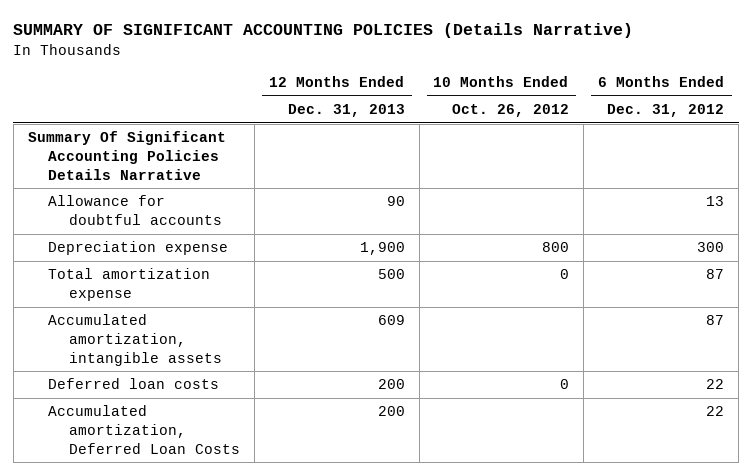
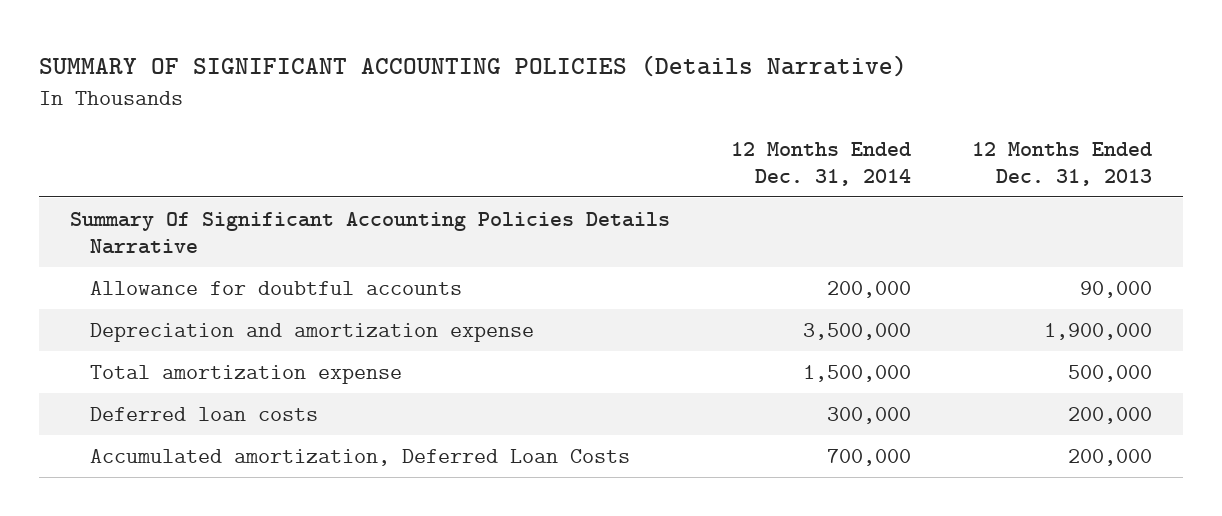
- | 12 Months Ended Dec. 31, 2013 | 10 Months Ended Oct. 26, 2012 | 6 Months Ended Dec. 31, 2012
+ | 12 Months Ended Dec. 31, 2014 | 12 Months Ended Dec. 31, 2013
- Allowance for doubtful accounts | 90 | | 13
- Depreciation expense | 1,900 | 800 | 300
- Total amortization expense | 500 | 0 | 87
- Accumulated amortization, intangible assets | 609 | | 87
- Deferred loan costs | 200 | 0 | 22
- Accumulated amortization, Deferred Loan Costs | 200 | | 22
+ Allowance for doubtful accounts | 200,000 | 90,000
+ Depreciation and amortization expense | 3,500,000 | 1,900,000
+ Total amortization expense | 1,500,000 | 500,000
+ Deferred loan costs | 300,000 | 200,000
+ Accumulated amortization, Deferred Loan Costs | 700,000 | 200,000

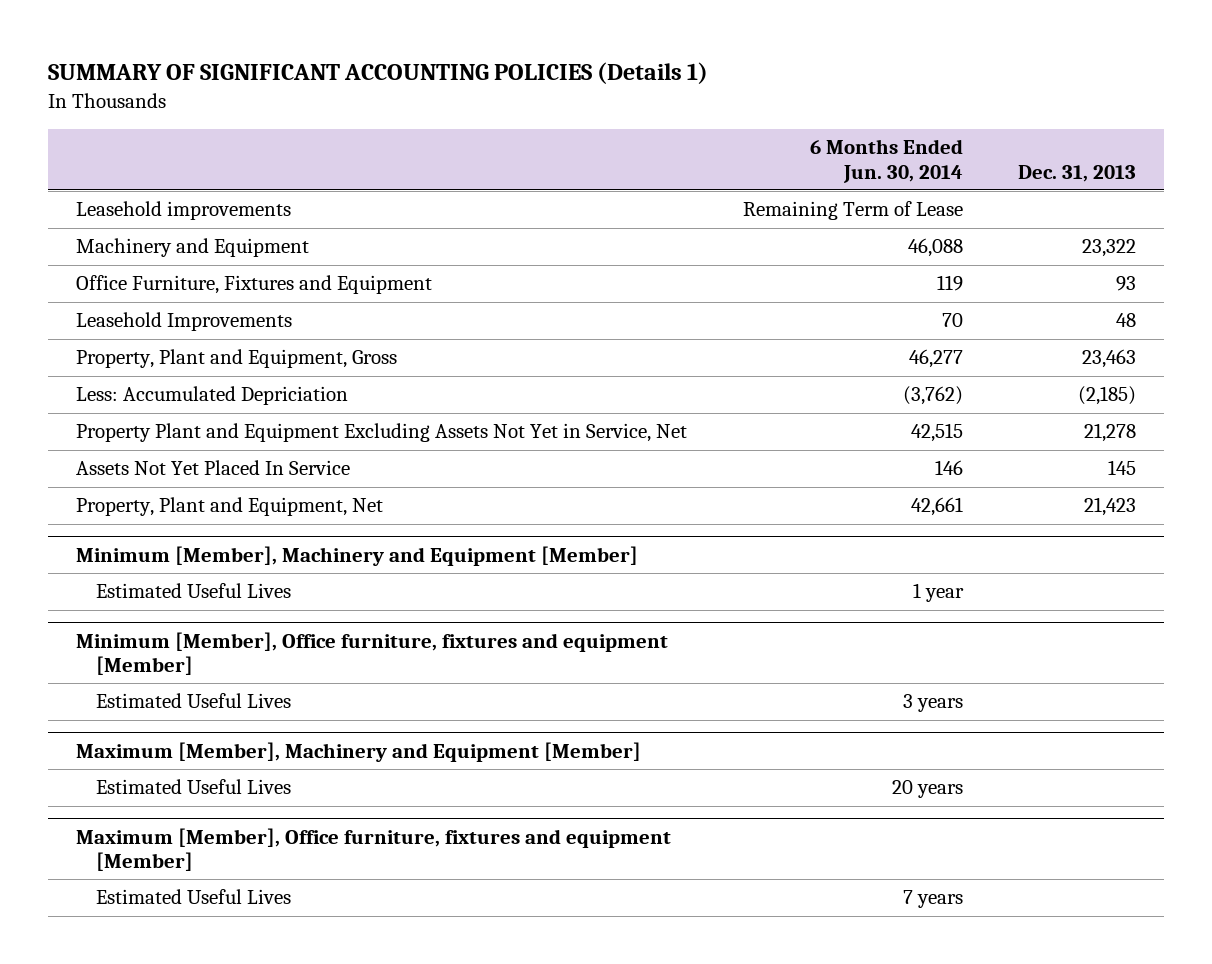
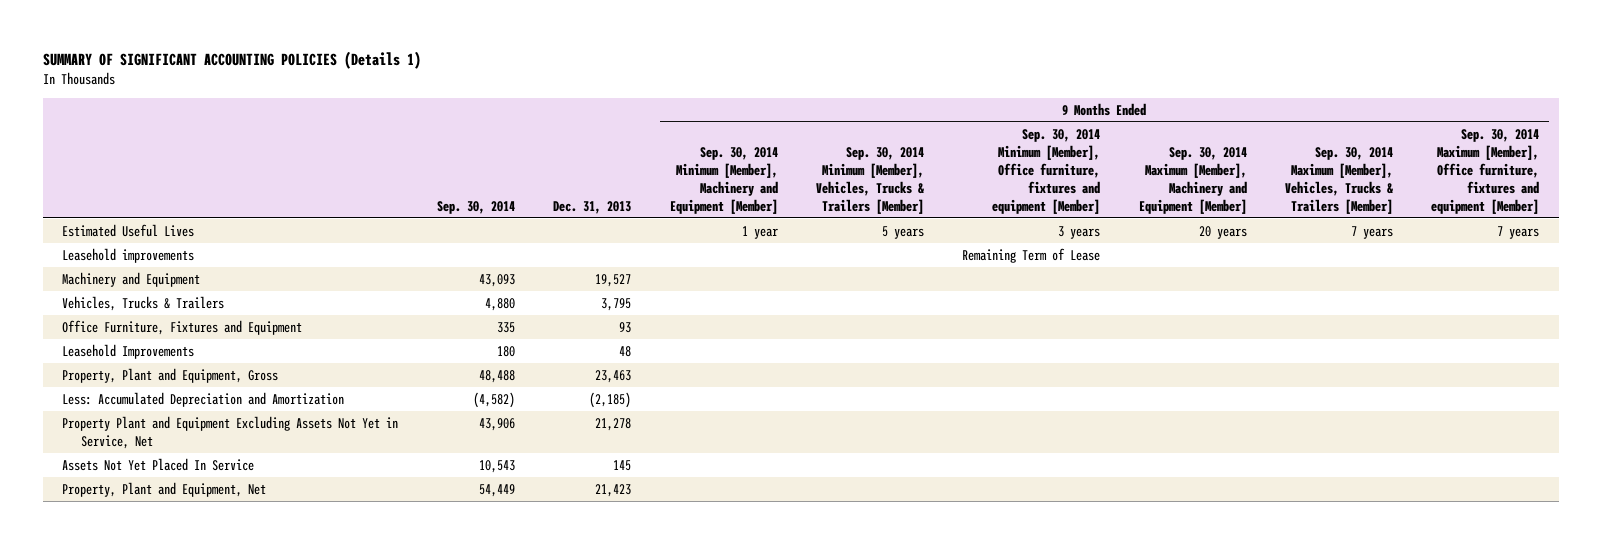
- | 6 Months Ended Jun. 30, 2014 | Dec. 31, 2013
+ | Sep. 30, 2014 | Dec. 31, 2013 | 9 Months Ended Sep. 30, 2014 Minimum [Member], Machinery and Equipment [Member] | 9 Months Ended Sep. 30, 2014 Minimum [Member], Vehicles, Trucks & Trailers [Member] | 9 Months Ended Sep. 30, 2014 Minimum [Member], Office furniture, fixtures and equipment [Member] | 9 Months Ended Sep. 30, 2014 Maximum [Member], Machinery and Equipment [Member] | 9 Months Ended Sep. 30, 2014 Maximum [Member], Vehicles, Trucks & Trailers [Member] | 9 Months Ended Sep. 30, 2014 Maximum [Member], Office furniture, fixtures and equipment [Member]
+ Estimated Useful Lives | | | 1 year | 5 years | 3 years | 20 years | 7 years | 7 years
- Machinery and Equipment | 46,088 | 23,322
+ Machinery and Equipment | 43,093 | 19,527 | | | | | |
+ Vehicles, Trucks & Trailers | 4,880 | 3,795 | | | | | |
- Less: Accumulated Depriciation | (3,762) | (2,185)
+ Less: Accumulated Depreciation and Amortization | (4,582) | (2,185) | | | | | |
- Minimum [Member], Machinery and Equipment [Member]
- Estimated Useful Lives | 1 year |
- Minimum [Member], Office furniture, fixtures and equipment [Member]
- Estimated Useful Lives | 3 years |
- Maximum [Member], Machinery and Equipment [Member]
- Estimated Useful Lives | 20 years |
- Maximum [Member], Office furniture, fixtures and equipment [Member]
- Estimated Useful Lives | 7 years |

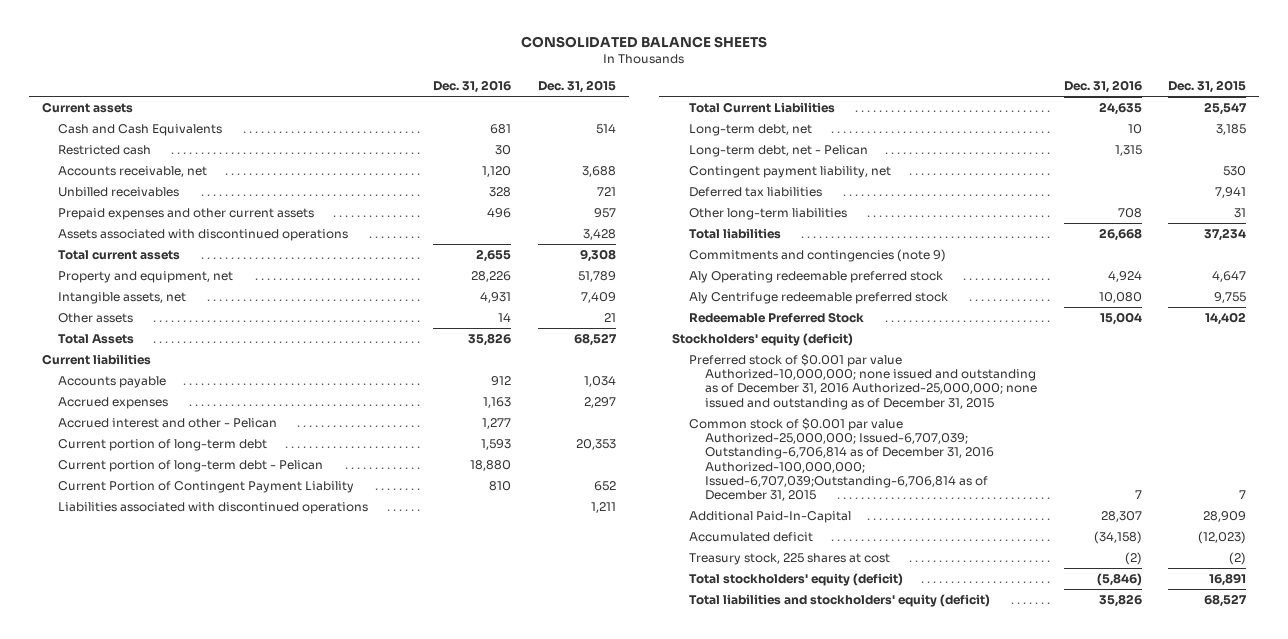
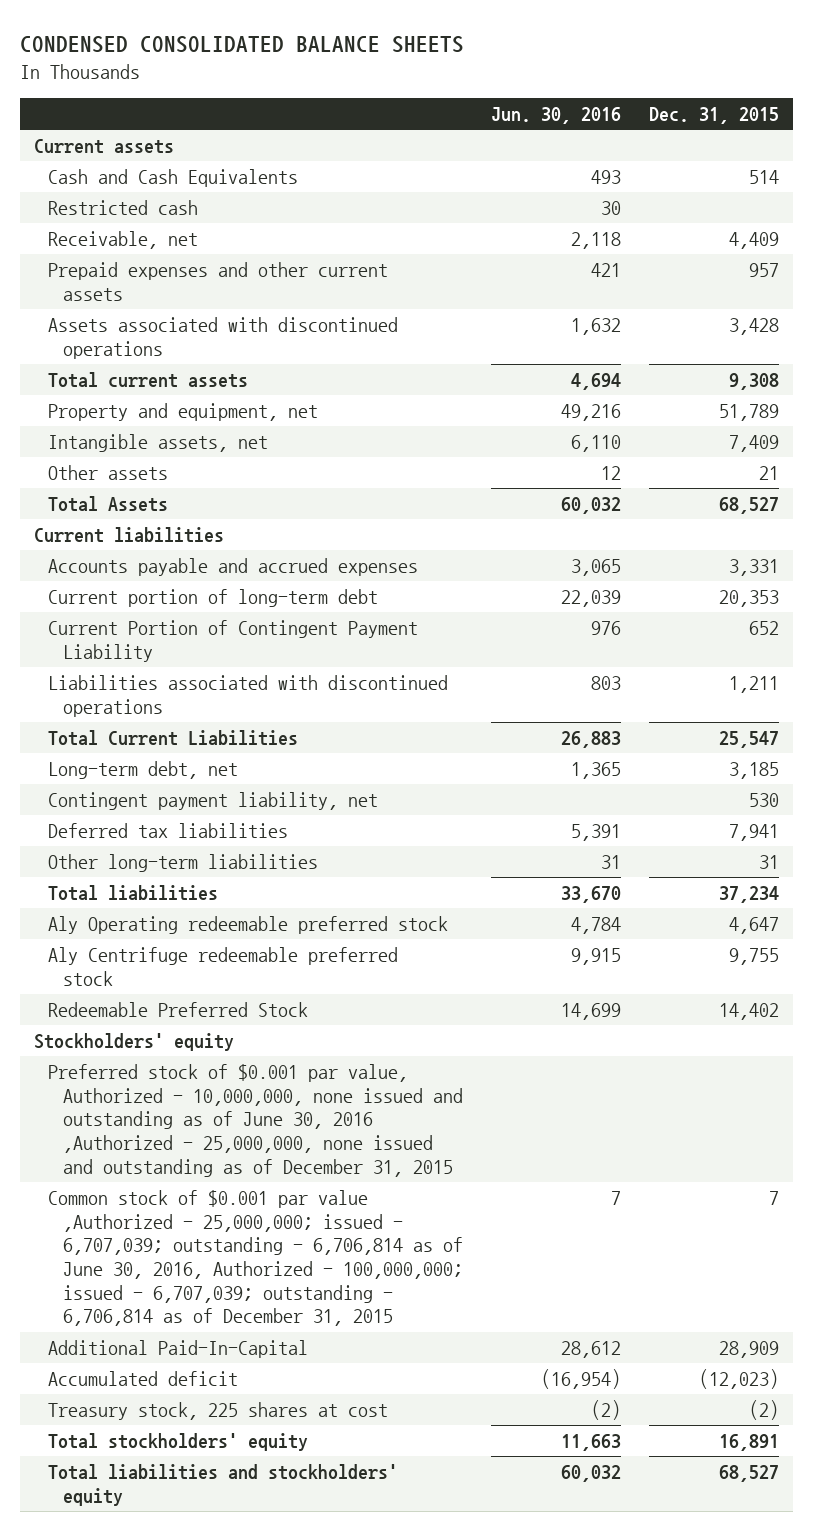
- CONSOLIDATED BALANCE SHEETS
+ CONDENSED CONSOLIDATED BALANCE SHEETS
- | Dec. 31, 2016 | Dec. 31, 2015
+ | Jun. 30, 2016 | Dec. 31, 2015
- Accounts receivable, net | 1,120 | 3,688
- Unbilled receivables | 328 | 721
+ Receivable, net | 2,118 | 4,409
- Accounts payable | 912 | 1,034
- Accrued expenses | 1,163 | 2,297
- Accrued interest and other - Pelican | 1,277 |
+ Accounts payable and accrued expenses | 3,065 | 3,331
- Current portion of long-term debt - Pelican | 18,880 |
- Long-term debt, net - Pelican | 1,315 |
- Commitments and contingencies (note 9)
- Stockholders' equity (deficit)
- Preferred stock of $0.001 par value Authorized-10,000,000; none issued and outstanding as of December 31, 2016 Authorized-25,000,000; none issued and outstanding as of December 31, 2015
- Common stock of $0.001 par value Authorized-25,000,000; Issued-6,707,039; Outstanding-6,706,814 as of December 31, 2016 Authorized-100,000,000; Issued-6,707,039;Outstanding-6,706,814 as of December 31, 2015 | 7 | 7
+ Stockholders' equity
+ Preferred stock of $0.001 par value, Authorized - 10,000,000, none issued and outstanding as of June 30, 2016 ,Authorized - 25,000,000, none issued and outstanding as of December 31, 2015
+ Common stock of $0.001 par value ,Authorized - 25,000,000; issued - 6,707,039; outstanding - 6,706,814 as of June 30, 2016, Authorized - 100,000,000; issued - 6,707,039; outstanding - 6,706,814 as of December 31, 2015 | 7 | 7
- Total stockholders' equity (deficit) | (5,846) | 16,891
- Total liabilities and stockholders' equity (deficit) | 35,826 | 68,527
+ Total stockholders' equity | 11,663 | 16,891
+ Total liabilities and stockholders' equity | 60,032 | 68,527

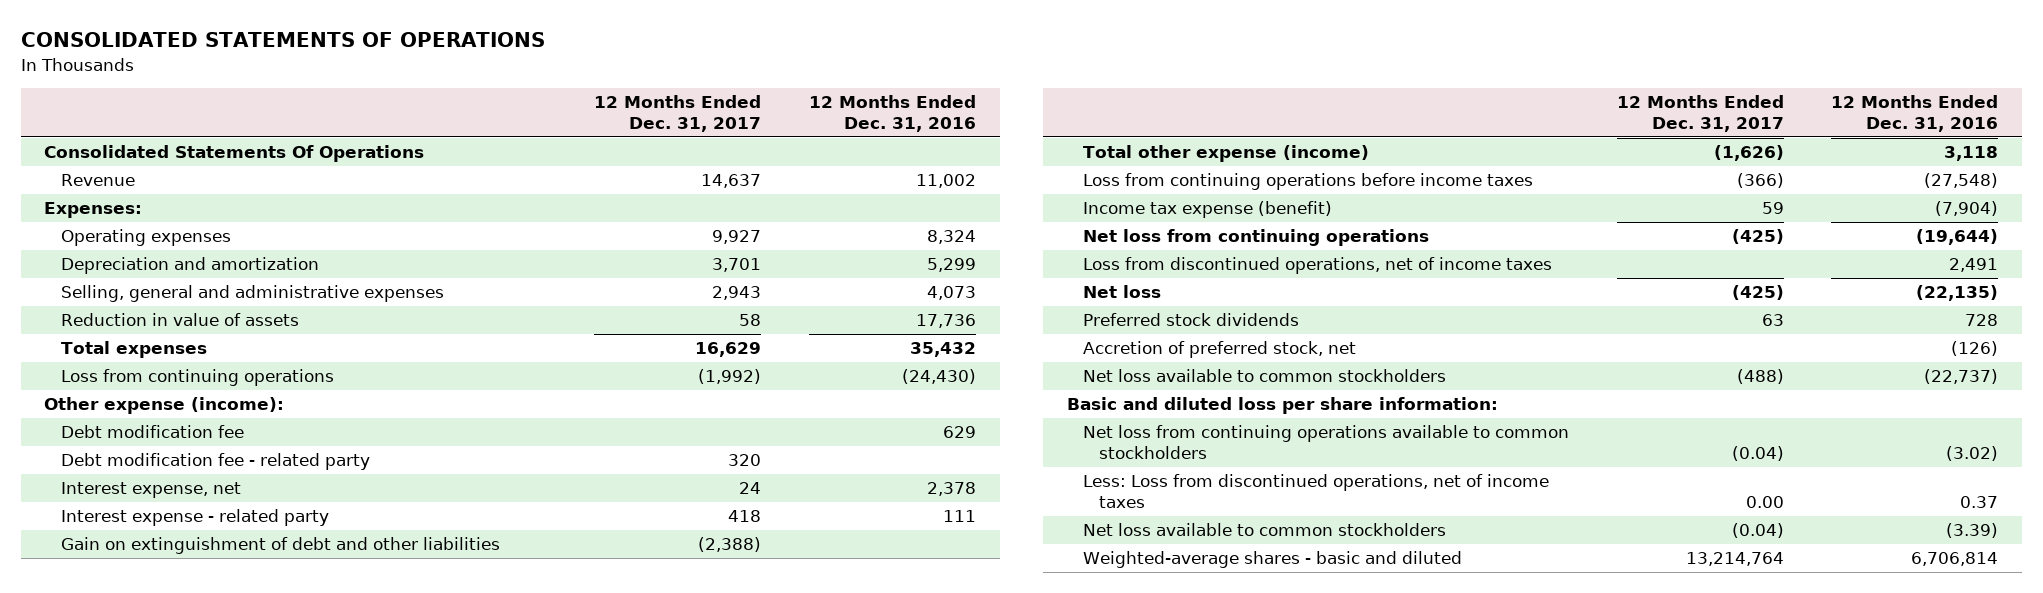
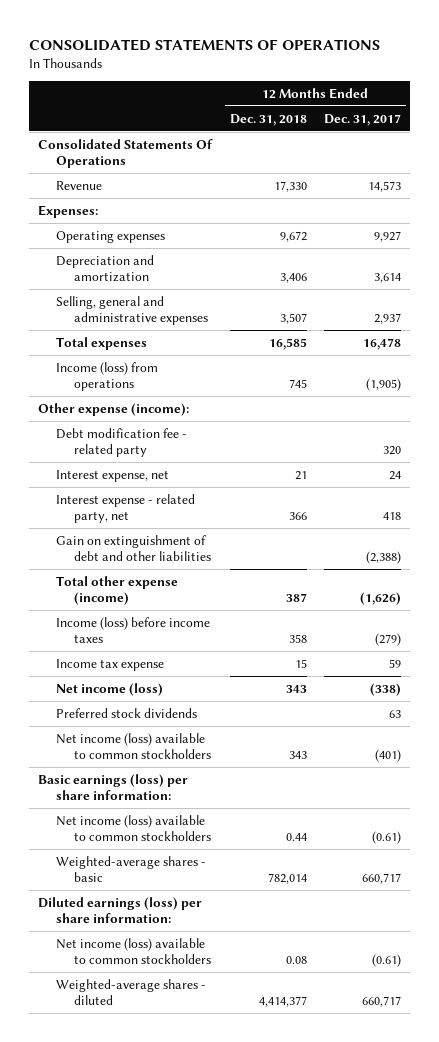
- | 12 Months Ended Dec. 31, 2017 | 12 Months Ended Dec. 31, 2016
+ | 12 Months Ended Dec. 31, 2018 | 12 Months Ended Dec. 31, 2017
- Revenue | 14,637 | 11,002
+ Revenue | 17,330 | 14,573
- Depreciation and amortization | 3,701 | 5,299
- Selling, general and administrative expenses | 2,943 | 4,073
- Reduction in value of assets | 58 | 17,736
- Total expenses | 16,629 | 35,432
- Loss from continuing operations | (1,992) | (24,430)
+ Depreciation and amortization | 3,406 | 3,614
+ Selling, general and administrative expenses | 3,507 | 2,937
+ Total expenses | 16,585 | 16,478
+ Income (loss) from operations | 745 | (1,905)
- Debt modification fee | | 629
- Interest expense - related party | 418 | 111
+ Interest expense - related party, net | 366 | 418
- Loss from continuing operations before income taxes | (366) | (27,548)
- Income tax expense (benefit) | 59 | (7,904)
- Net loss from continuing operations | (425) | (19,644)
- Loss from discontinued operations, net of income taxes | | 2,491
- Net loss | (425) | (22,135)
+ Income (loss) before income taxes | 358 | (279)
+ Income tax expense | 15 | 59
+ Net income (loss) | 343 | (338)
- Accretion of preferred stock, net | | (126)
- Net loss available to common stockholders | (488) | (22,737)
- Basic and diluted loss per share information:
- Net loss from continuing operations available to common stockholders | (0.04) | (3.02)
- Less: Loss from discontinued operations, net of income taxes | 0.00 | 0.37
- Net loss available to common stockholders | (0.04) | (3.39)
- Weighted-average shares - basic and diluted | 13,214,764 | 6,706,814
+ Net income (loss) available to common stockholders | 343 | (401)
+ Basic earnings (loss) per share information:
+ Net income (loss) available to common stockholders | 0.44 | (0.61)
+ Weighted-average shares - basic | 782,014 | 660,717
+ Diluted earnings (loss) per share information:
+ Net income (loss) available to common stockholders | 0.08 | (0.61)
+ Weighted-average shares - diluted | 4,414,377 | 660,717

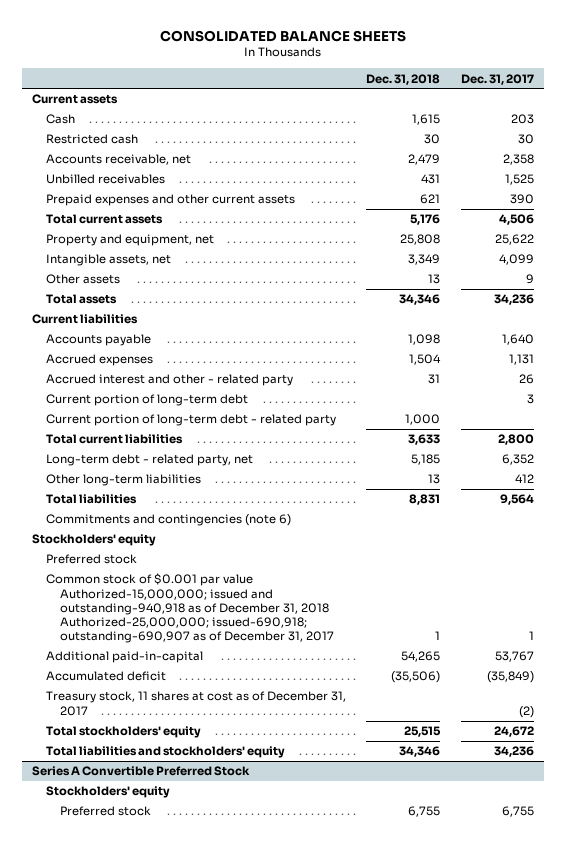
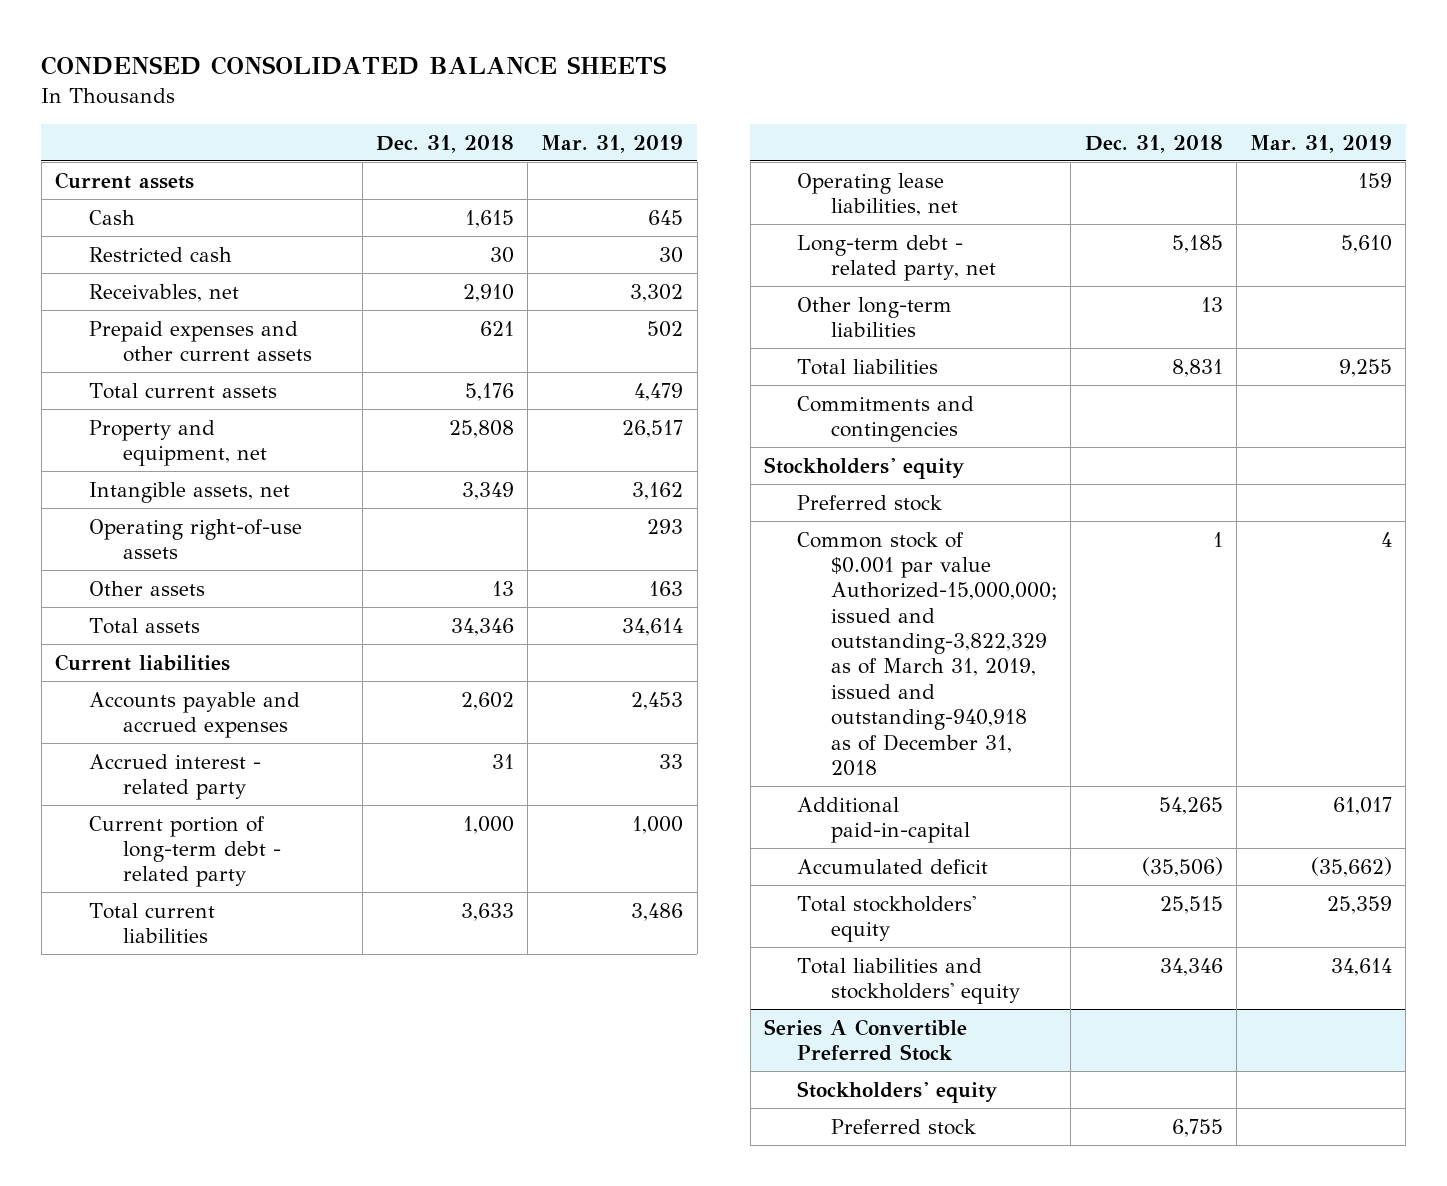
- CONSOLIDATED BALANCE SHEETS
+ CONDENSED CONSOLIDATED BALANCE SHEETS
- | Dec. 31, 2018 | Dec. 31, 2017
+ | Dec. 31, 2018 | Mar. 31, 2019
- Accounts receivable, net | 2,479 | 2,358
- Unbilled receivables | 431 | 1,525
+ Receivables, net | 2,910 | 3,302
+ Operating right-of-use assets | | 293
- Accounts payable | 1,098 | 1,640
- Accrued expenses | 1,504 | 1,131
- Accrued interest and other - related party | 31 | 26
- Current portion of long-term debt | | 3
+ Accounts payable and accrued expenses | 2,602 | 2,453
+ Accrued interest - related party | 31 | 33
+ Operating lease liabilities, net | | 159
- Commitments and contingencies (note 6)
+ Commitments and contingencies
- Common stock of $0.001 par value Authorized-15,000,000; issued and outstanding-940,918 as of December 31, 2018 Authorized-25,000,000; issued-690,918; outstanding-690,907 as of December 31, 2017 | 1 | 1
+ Common stock of $0.001 par value Authorized-15,000,000; issued and outstanding-3,822,329 as of March 31, 2019, issued and outstanding-940,918 as of December 31, 2018 | 1 | 4
- Treasury stock, 11 shares at cost as of December 31, 2017 | | (2)

